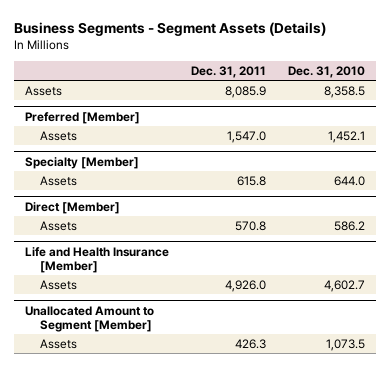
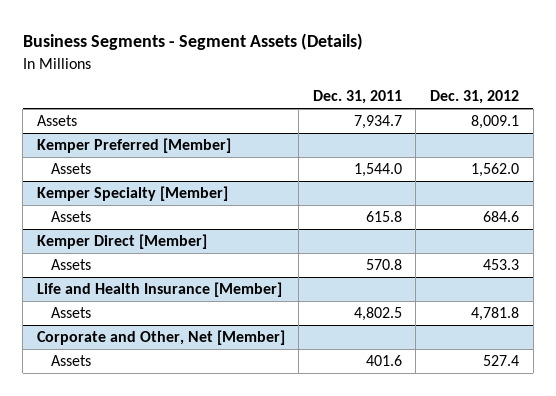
- | Dec. 31, 2011 | Dec. 31, 2010
+ | Dec. 31, 2011 | Dec. 31, 2012
- Assets | 8,085.9 | 8,358.5
- Preferred [Member]
- Assets | 1,547.0 | 1,452.1
- Specialty [Member]
+ Assets | 7,934.7 | 8,009.1
+ Kemper Preferred [Member]
+ Assets | 1,544.0 | 1,562.0
+ Kemper Specialty [Member]
- Direct [Member]
+ Kemper Direct [Member]
@ Life and Health Insurance [Member]
- Assets | 4,926.0 | 4,602.7
- Unallocated Amount to Segment [Member]
- Assets | 426.3 | 1,073.5
@ Life and Health Insurance [Member]
+ Assets | 4,802.5 | 4,781.8
+ Corporate and Other, Net [Member]
+ Assets | 401.6 | 527.4

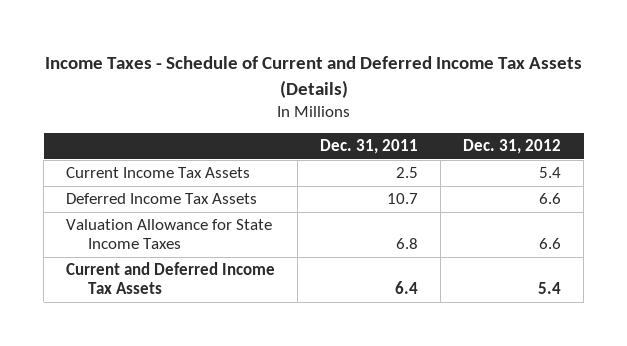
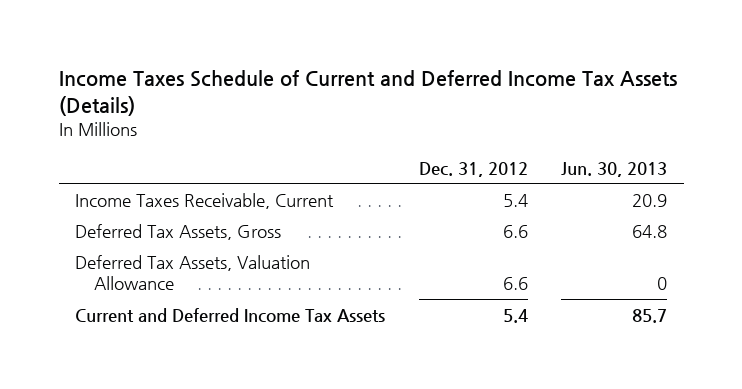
- Income Taxes - Schedule of Current and Deferred Income Tax Assets (Details)
+ Income Taxes Schedule of Current and Deferred Income Tax Assets (Details)
- | Dec. 31, 2011 | Dec. 31, 2012
+ | Dec. 31, 2012 | Jun. 30, 2013
- Current Income Tax Assets | 2.5 | 5.4
- Deferred Income Tax Assets | 10.7 | 6.6
- Valuation Allowance for State Income Taxes | 6.8 | 6.6
+ Income Taxes Receivable, Current | 5.4 | 20.9
+ Deferred Tax Assets, Gross | 6.6 | 64.8
+ Deferred Tax Assets, Valuation Allowance | 6.6 | 0

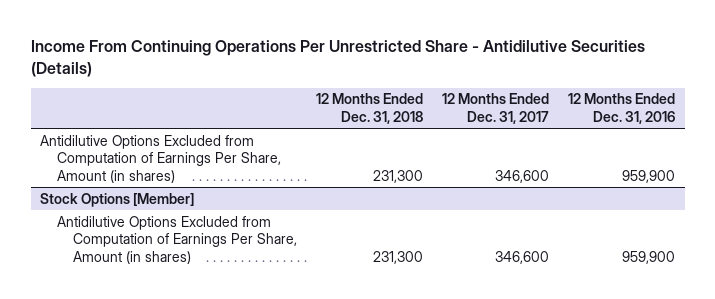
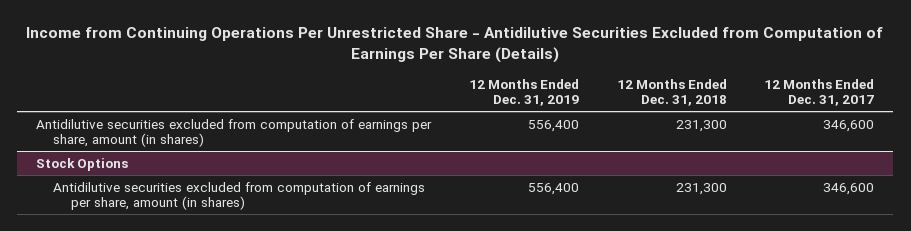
- Income From Continuing Operations Per Unrestricted Share - Antidilutive Securities (Details)
+ Income from Continuing Operations Per Unrestricted Share - Antidilutive Securities Excluded from Computation of Earnings Per Share (Details)
- | 12 Months Ended Dec. 31, 2018 | 12 Months Ended Dec. 31, 2017 | 12 Months Ended Dec. 31, 2016
+ | 12 Months Ended Dec. 31, 2019 | 12 Months Ended Dec. 31, 2018 | 12 Months Ended Dec. 31, 2017
- Antidilutive Options Excluded from Computation of Earnings Per Share, Amount (in shares) | 231,300 | 346,600 | 959,900
- Stock Options [Member]
- Antidilutive Options Excluded from Computation of Earnings Per Share, Amount (in shares) | 231,300 | 346,600 | 959,900
+ Antidilutive securities excluded from computation of earnings per share, amount (in shares) | 556,400 | 231,300 | 346,600
+ Stock Options
+ Antidilutive securities excluded from computation of earnings per share, amount (in shares) | 556,400 | 231,300 | 346,600

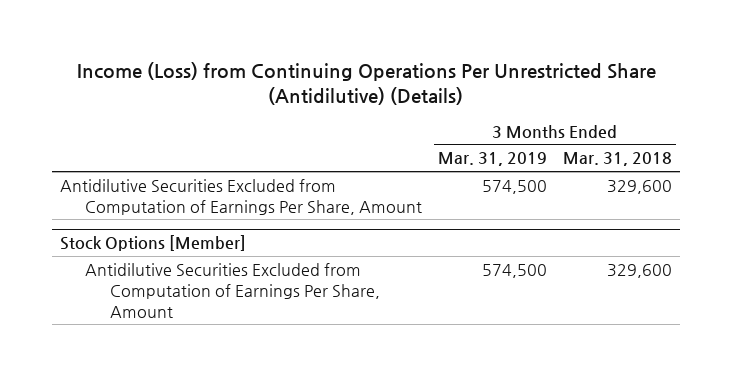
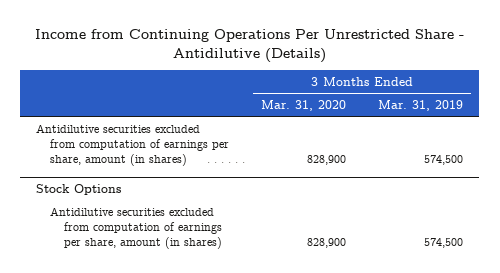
- Income (Loss) from Continuing Operations Per Unrestricted Share (Antidilutive) (Details)
+ Income from Continuing Operations Per Unrestricted Share - Antidilutive (Details)
- | 3 Months Ended Mar. 31, 2019 | 3 Months Ended Mar. 31, 2018
+ | 3 Months Ended Mar. 31, 2020 | 3 Months Ended Mar. 31, 2019
- Antidilutive Securities Excluded from Computation of Earnings Per Share, Amount | 574,500 | 329,600
- Stock Options [Member]
- Antidilutive Securities Excluded from Computation of Earnings Per Share, Amount | 574,500 | 329,600
+ Antidilutive securities excluded from computation of earnings per share, amount (in shares) | 828,900 | 574,500
+ Stock Options
+ Antidilutive securities excluded from computation of earnings per share, amount (in shares) | 828,900 | 574,500

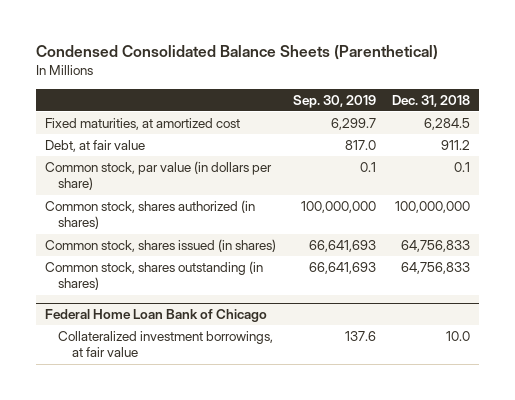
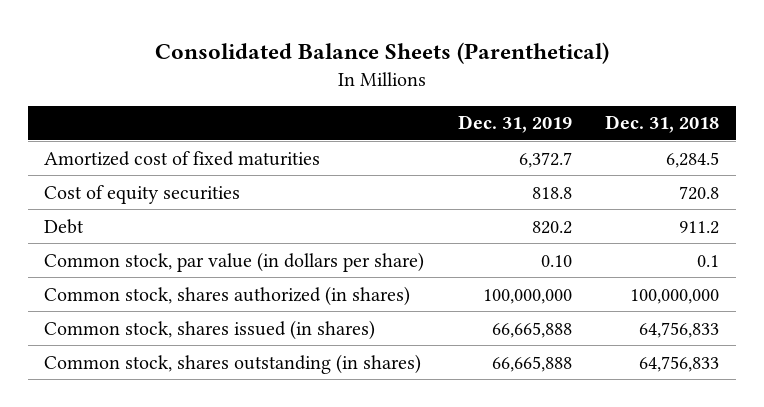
- Condensed Consolidated Balance Sheets (Parenthetical)
+ Consolidated Balance Sheets (Parenthetical)
- | Sep. 30, 2019 | Dec. 31, 2018
+ | Dec. 31, 2019 | Dec. 31, 2018
- Fixed maturities, at amortized cost | 6,299.7 | 6,284.5
- Debt, at fair value | 817.0 | 911.2
+ Amortized cost of fixed maturities | 6,372.7 | 6,284.5
+ Cost of equity securities | 818.8 | 720.8
+ Debt | 820.2 | 911.2
- Federal Home Loan Bank of Chicago
- Collateralized investment borrowings, at fair value | 137.6 | 10.0

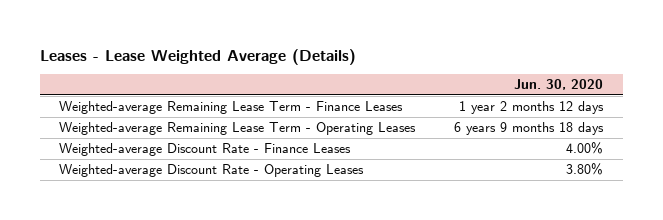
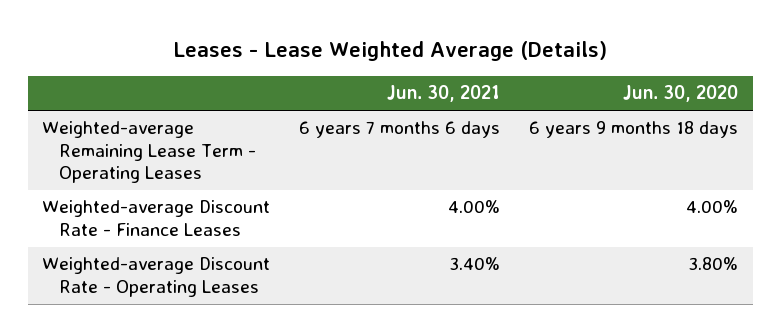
- | Jun. 30, 2020
+ | Jun. 30, 2021 | Jun. 30, 2020
- Weighted-average Remaining Lease Term - Finance Leases | 1 year 2 months 12 days

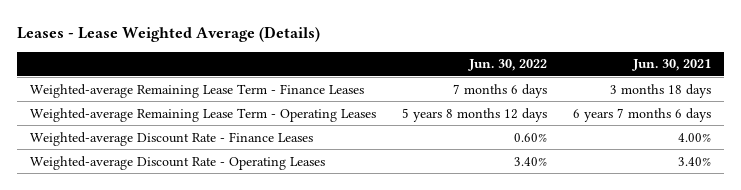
- | Jun. 30, 2021 | Jun. 30, 2020
+ | Jun. 30, 2022 | Jun. 30, 2021
+ Weighted-average Remaining Lease Term - Finance Leases | 7 months 6 days | 3 months 18 days

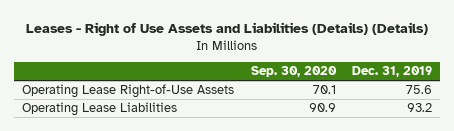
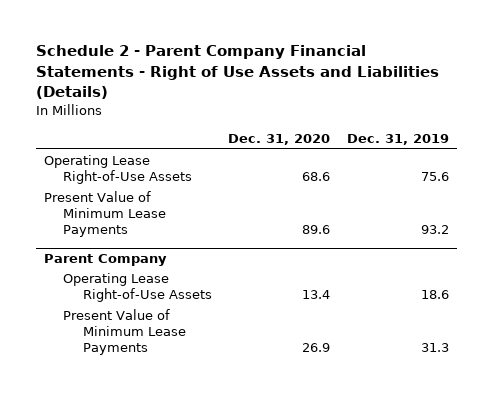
- Leases - Right of Use Assets and Liabilities (Details) (Details)
+ Schedule 2 - Parent Company Financial Statements - Right of Use Assets and Liabilities (Details)
- | Sep. 30, 2020 | Dec. 31, 2019
+ | Dec. 31, 2020 | Dec. 31, 2019
- Operating Lease Liabilities | 90.9 | 93.2
+ Present Value of Minimum Lease Payments | 89.6 | 93.2
+ Parent Company
+ Operating Lease Right-of-Use Assets | 13.4 | 18.6
+ Present Value of Minimum Lease Payments | 26.9 | 31.3

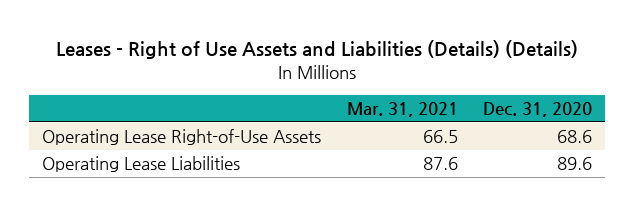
- Schedule 2 - Parent Company Financial Statements - Right of Use Assets and Liabilities (Details)
+ Leases - Right of Use Assets and Liabilities (Details) (Details)
- | Dec. 31, 2020 | Dec. 31, 2019
+ | Mar. 31, 2021 | Dec. 31, 2020
- Present Value of Minimum Lease Payments | 89.6 | 93.2
- Parent Company
- Operating Lease Right-of-Use Assets | 13.4 | 18.6
- Present Value of Minimum Lease Payments | 26.9 | 31.3
+ Operating Lease Liabilities | 87.6 | 89.6

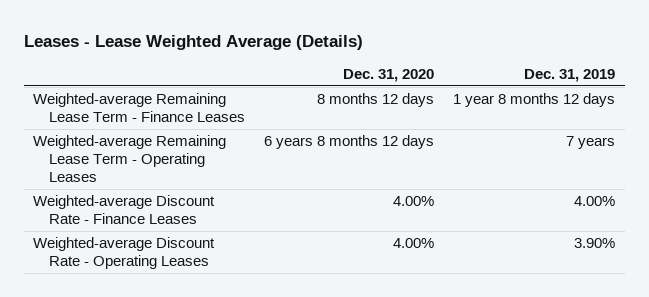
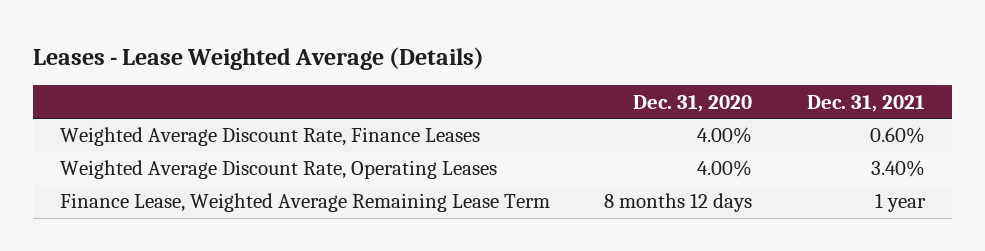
- | Dec. 31, 2020 | Dec. 31, 2019
+ | Dec. 31, 2020 | Dec. 31, 2021
- Weighted-average Remaining Lease Term - Finance Leases | 8 months 12 days | 1 year 8 months 12 days
- Weighted-average Remaining Lease Term - Operating Leases | 6 years 8 months 12 days | 7 years
- Weighted-average Discount Rate - Finance Leases | 4.00% | 4.00%
- Weighted-average Discount Rate - Operating Leases | 4.00% | 3.90%
+ Weighted Average Discount Rate, Finance Leases | 4.00% | 0.60%
+ Weighted Average Discount Rate, Operating Leases | 4.00% | 3.40%
+ Finance Lease, Weighted Average Remaining Lease Term | 8 months 12 days | 1 year

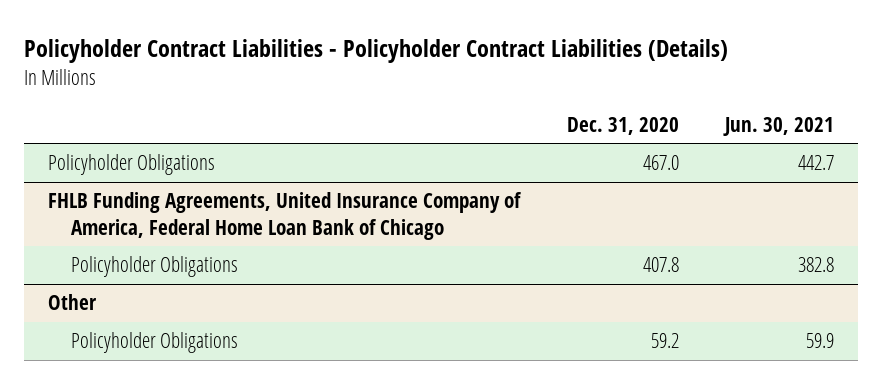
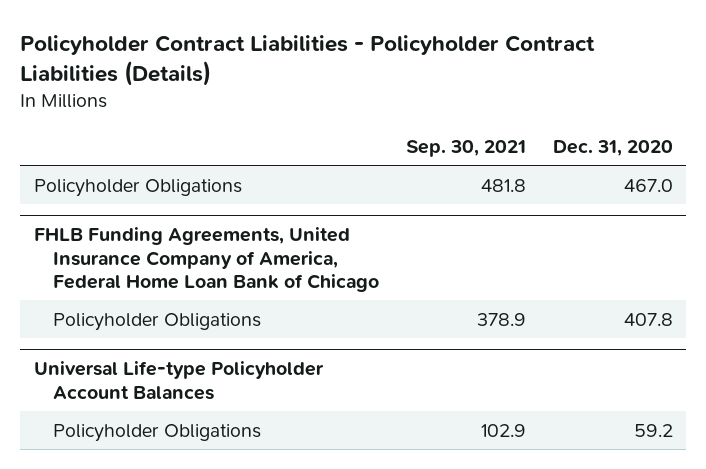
- | Dec. 31, 2020 | Jun. 30, 2021
+ | Sep. 30, 2021 | Dec. 31, 2020
- Other
+ Universal Life-type Policyholder Account Balances

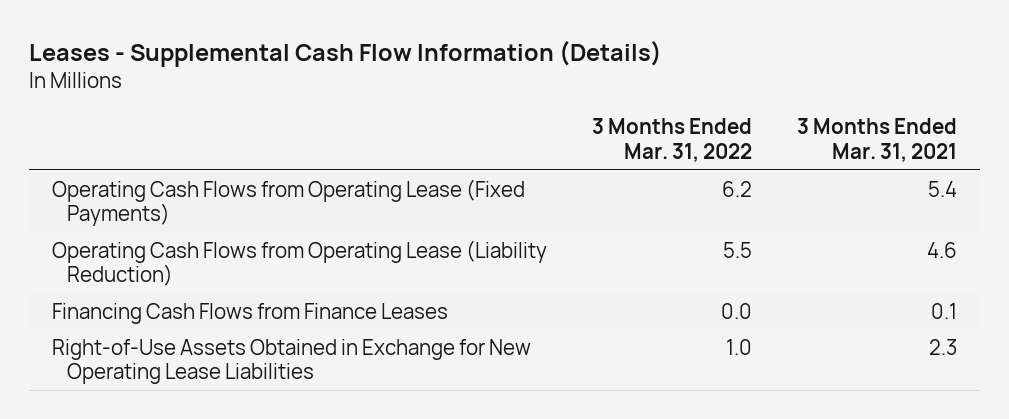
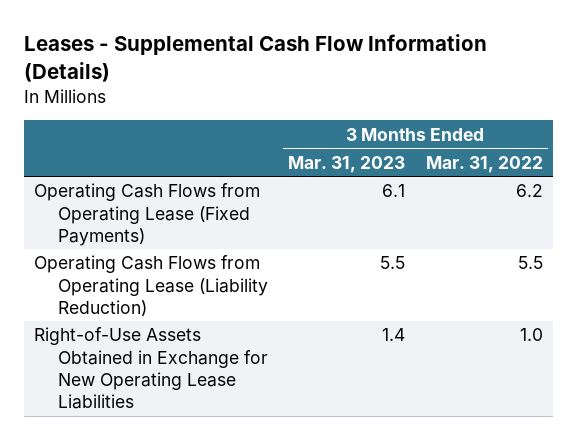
- | 3 Months Ended Mar. 31, 2022 | 3 Months Ended Mar. 31, 2021
+ | 3 Months Ended Mar. 31, 2023 | 3 Months Ended Mar. 31, 2022
- Financing Cash Flows from Finance Leases | 0.0 | 0.1

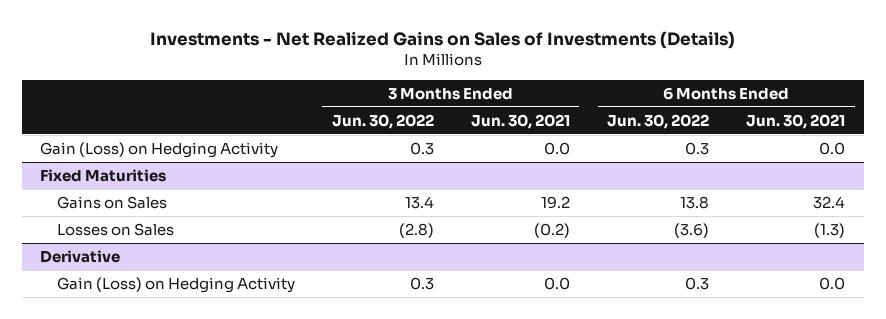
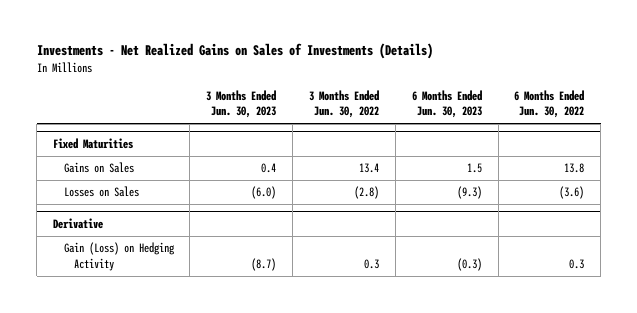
- | 3 Months Ended Jun. 30, 2022 | 3 Months Ended Jun. 30, 2021 | 6 Months Ended Jun. 30, 2022 | 6 Months Ended Jun. 30, 2021
+ | 3 Months Ended Jun. 30, 2023 | 3 Months Ended Jun. 30, 2022 | 6 Months Ended Jun. 30, 2023 | 6 Months Ended Jun. 30, 2022
- Gain (Loss) on Hedging Activity | 0.3 | 0.0 | 0.3 | 0.0

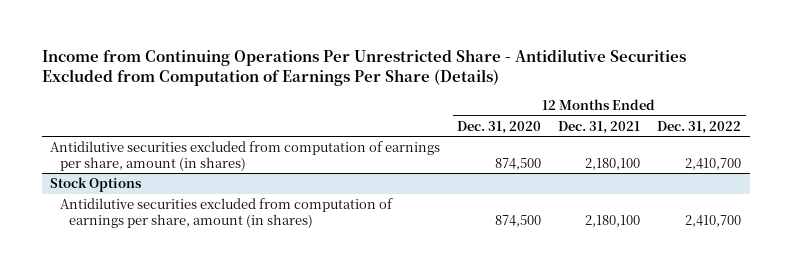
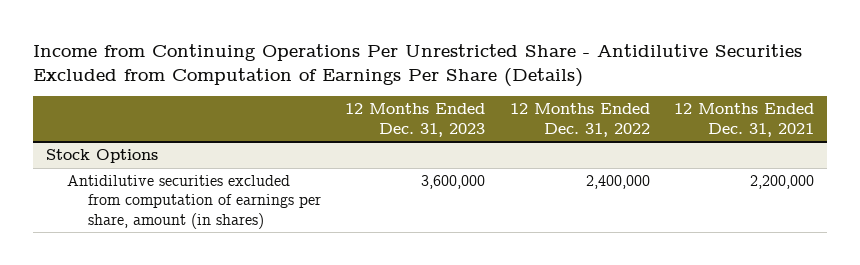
- | 12 Months Ended Dec. 31, 2020 | 12 Months Ended Dec. 31, 2021 | 12 Months Ended Dec. 31, 2022
+ | 12 Months Ended Dec. 31, 2023 | 12 Months Ended Dec. 31, 2022 | 12 Months Ended Dec. 31, 2021
- Antidilutive securities excluded from computation of earnings per share, amount (in shares) | 874,500 | 2,180,100 | 2,410,700
@ Stock Options
- Antidilutive securities excluded from computation of earnings per share, amount (in shares) | 874,500 | 2,180,100 | 2,410,700
+ Antidilutive securities excluded from computation of earnings per share, amount (in shares) | 3,600,000 | 2,400,000 | 2,200,000

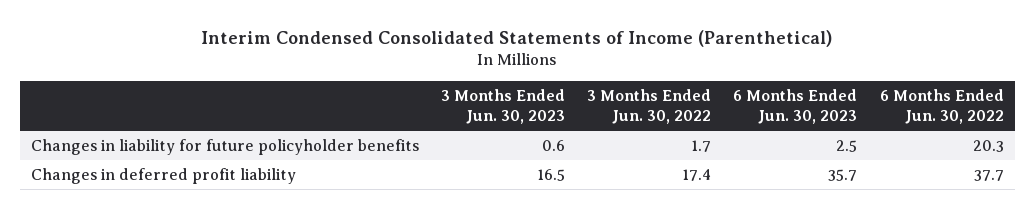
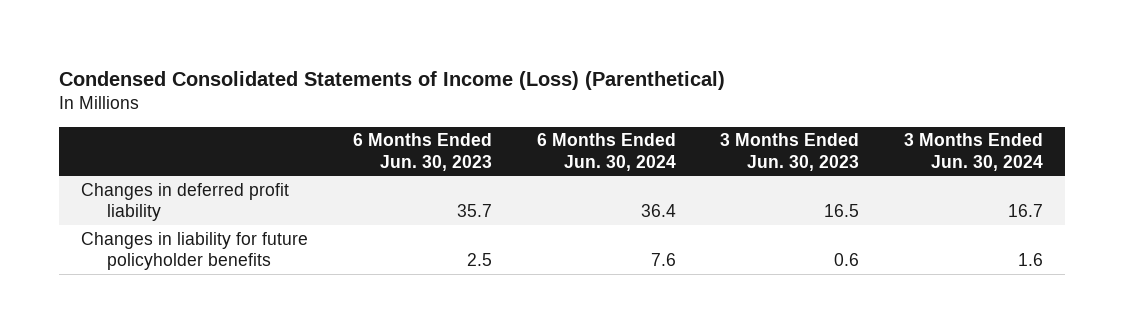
- Interim Condensed Consolidated Statements of Income (Parenthetical)
+ Condensed Consolidated Statements of Income (Loss) (Parenthetical)
- | 3 Months Ended Jun. 30, 2023 | 3 Months Ended Jun. 30, 2022 | 6 Months Ended Jun. 30, 2023 | 6 Months Ended Jun. 30, 2022
+ | 6 Months Ended Jun. 30, 2023 | 6 Months Ended Jun. 30, 2024 | 3 Months Ended Jun. 30, 2023 | 3 Months Ended Jun. 30, 2024
moved down: Changes in liability for future policyholder benefits | 2.5 | 7.6 | 0.6 | 1.6

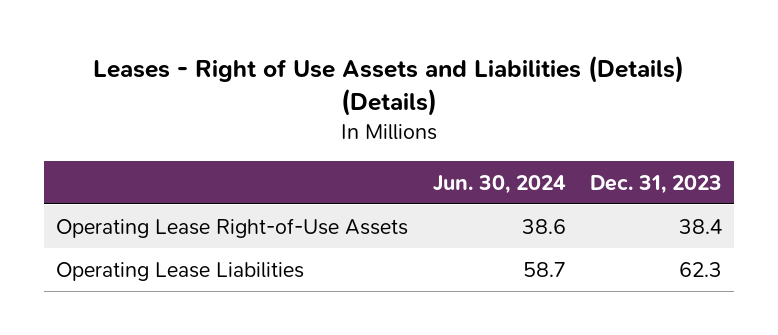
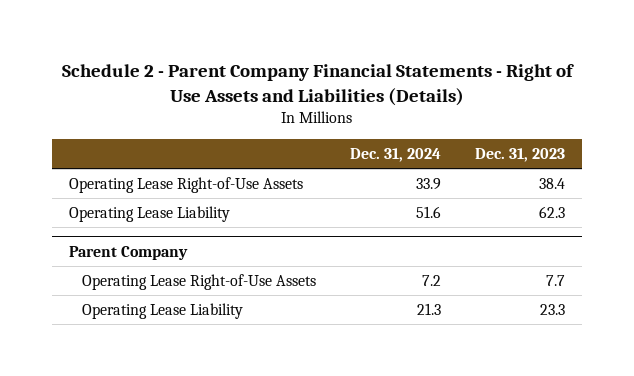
- Leases - Right of Use Assets and Liabilities (Details) (Details)
+ Schedule 2 - Parent Company Financial Statements - Right of Use Assets and Liabilities (Details)
- | Jun. 30, 2024 | Dec. 31, 2023
+ | Dec. 31, 2024 | Dec. 31, 2023
- Operating Lease Liabilities | 58.7 | 62.3
+ Operating Lease Liability | 51.6 | 62.3
+ Parent Company
+ Operating Lease Right-of-Use Assets | 7.2 | 7.7
+ Operating Lease Liability | 21.3 | 23.3

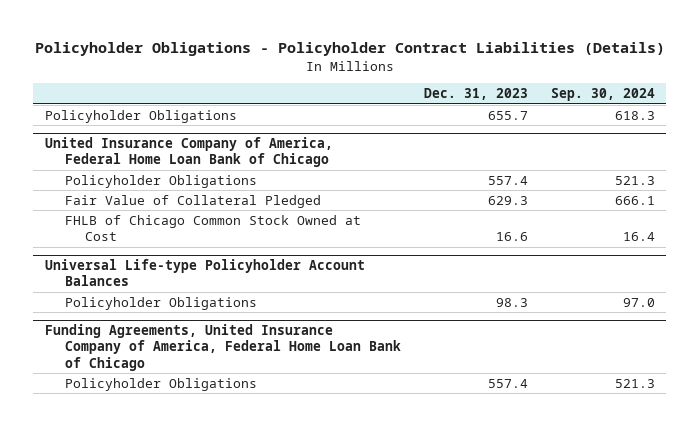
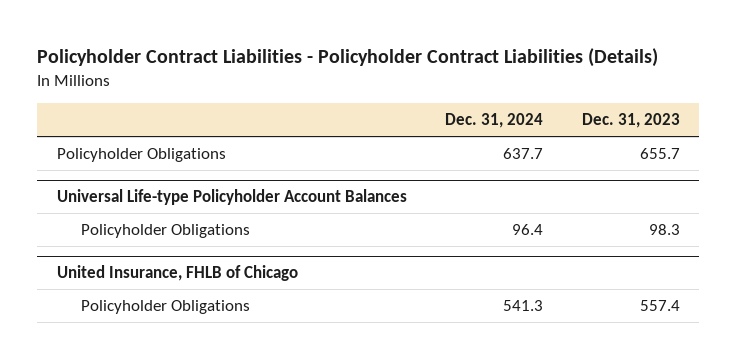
- Policyholder Obligations - Policyholder Contract Liabilities (Details)
+ Policyholder Contract Liabilities - Policyholder Contract Liabilities (Details)
- | Dec. 31, 2023 | Sep. 30, 2024
+ | Dec. 31, 2024 | Dec. 31, 2023
- United Insurance Company of America, Federal Home Loan Bank of Chicago
- Policyholder Obligations | 557.4 | 521.3
- Fair Value of Collateral Pledged | 629.3 | 666.1
- FHLB of Chicago Common Stock Owned at Cost | 16.6 | 16.4
- Funding Agreements, United Insurance Company of America, Federal Home Loan Bank of Chicago
+ United Insurance, FHLB of Chicago

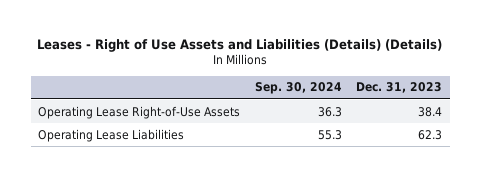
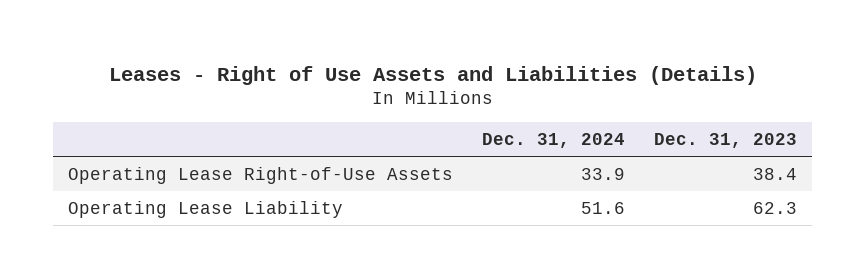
- Leases - Right of Use Assets and Liabilities (Details) (Details)
+ Leases - Right of Use Assets and Liabilities (Details)
- | Sep. 30, 2024 | Dec. 31, 2023
+ | Dec. 31, 2024 | Dec. 31, 2023
- Operating Lease Liabilities | 55.3 | 62.3
+ Operating Lease Liability | 51.6 | 62.3

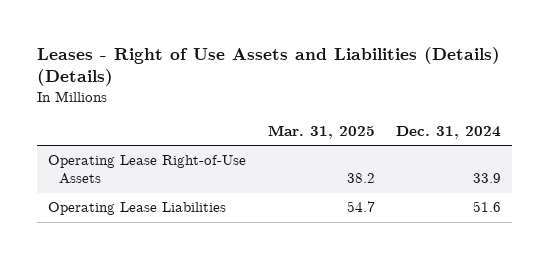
- Leases - Right of Use Assets and Liabilities (Details)
+ Leases - Right of Use Assets and Liabilities (Details) (Details)
- | Dec. 31, 2024 | Dec. 31, 2023
+ | Mar. 31, 2025 | Dec. 31, 2024
- Operating Lease Liability | 51.6 | 62.3
+ Operating Lease Liabilities | 54.7 | 51.6

